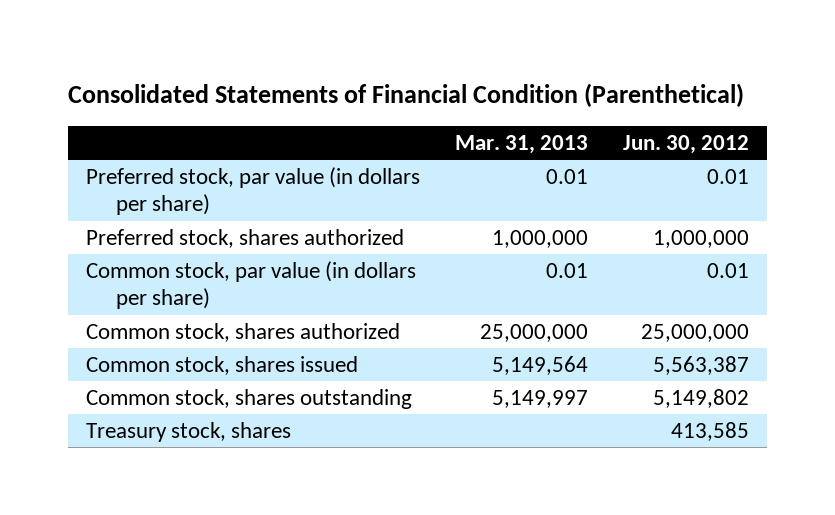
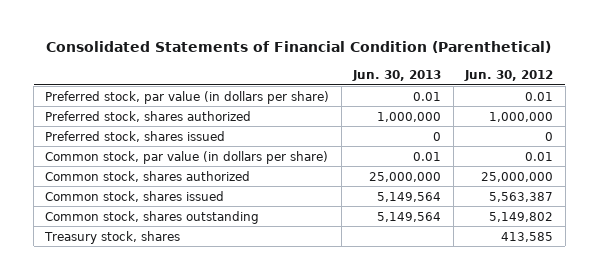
- | Mar. 31, 2013 | Jun. 30, 2012
+ | Jun. 30, 2013 | Jun. 30, 2012
+ Preferred stock, shares issued | 0 | 0

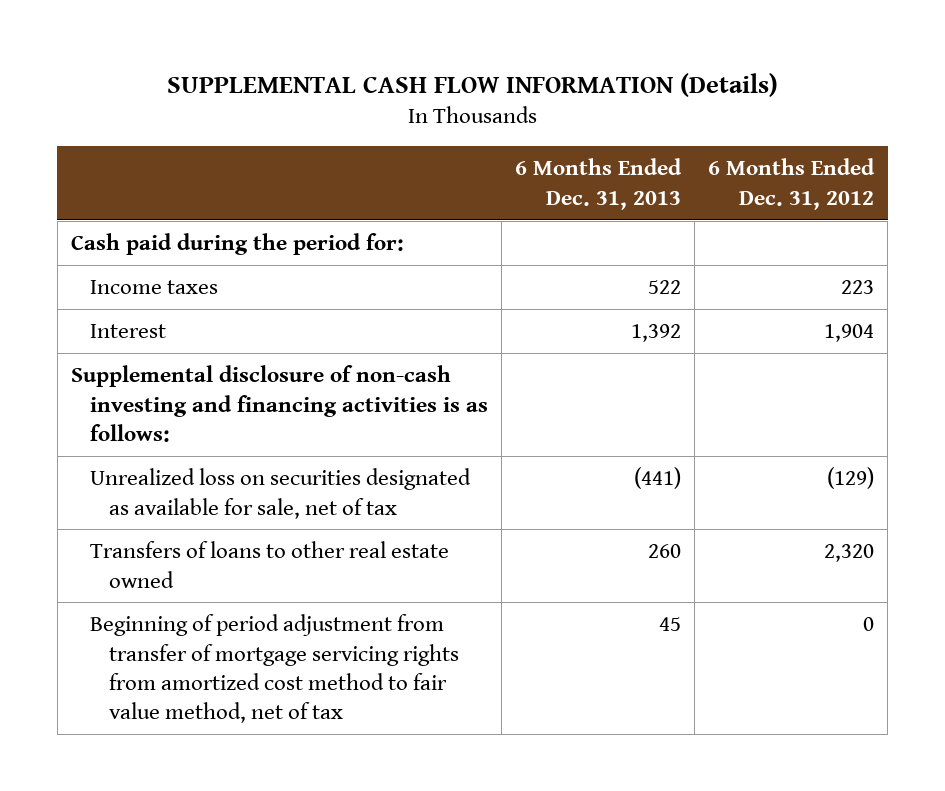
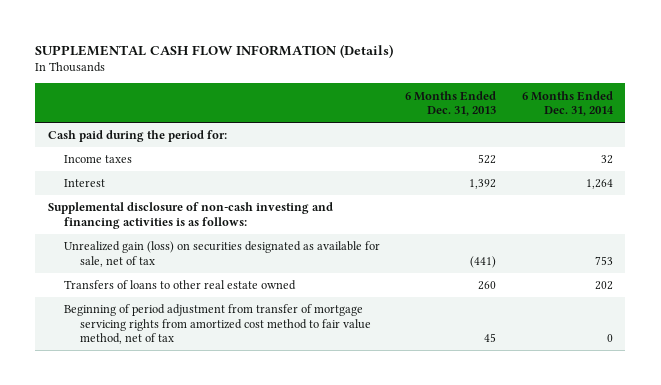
- | 6 Months Ended Dec. 31, 2013 | 6 Months Ended Dec. 31, 2012
+ | 6 Months Ended Dec. 31, 2013 | 6 Months Ended Dec. 31, 2014
- Unrealized loss on securities designated as available for sale, net of tax | (441) | (129)
+ Unrealized gain (loss) on securities designated as available for sale, net of tax | (441) | 753

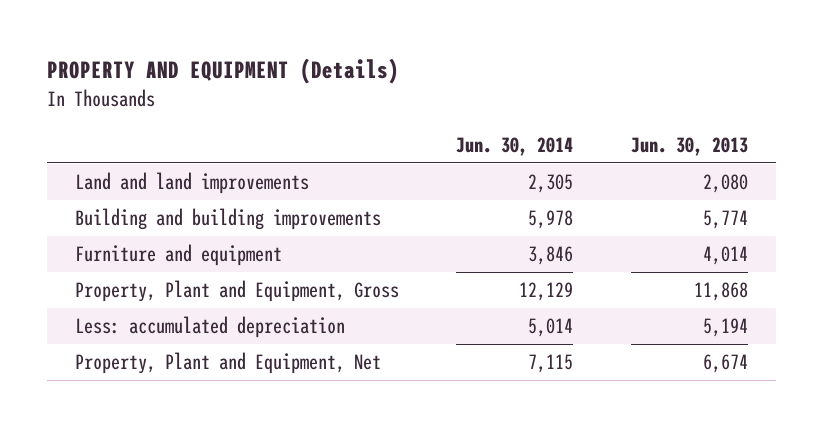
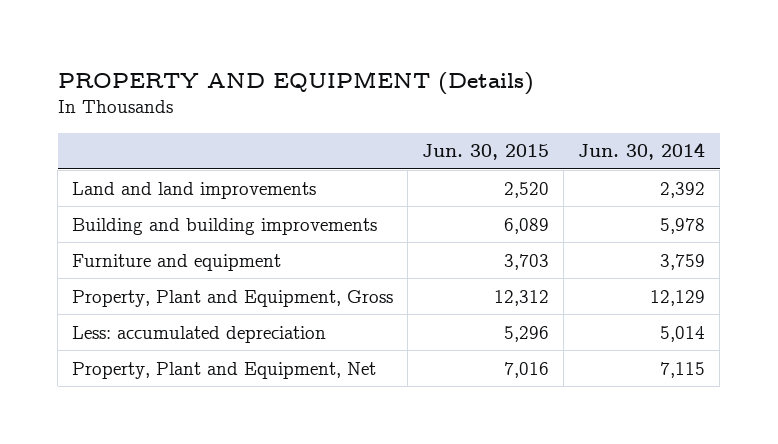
- | Jun. 30, 2014 | Jun. 30, 2013
+ | Jun. 30, 2015 | Jun. 30, 2014
- Land and land improvements | 2,305 | 2,080
+ Land and land improvements | 2,520 | 2,392
- Furniture and equipment | 3,846 | 4,014
+ Furniture and equipment | 3,703 | 3,759

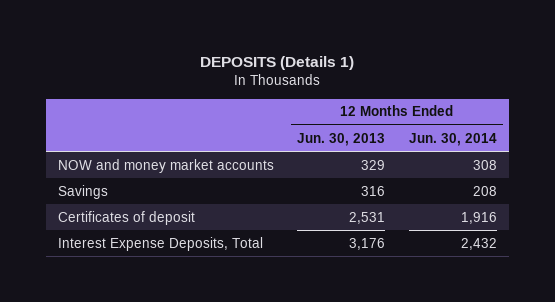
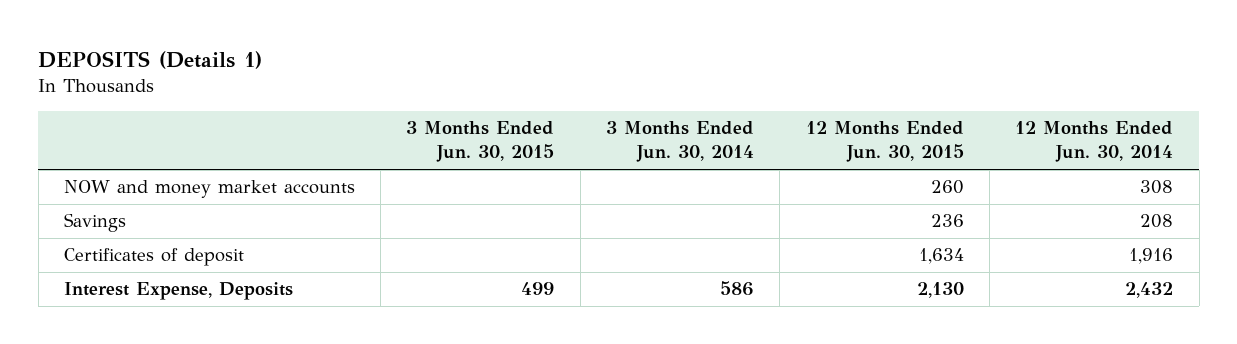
- | 12 Months Ended Jun. 30, 2013 | 12 Months Ended Jun. 30, 2014
+ | 3 Months Ended Jun. 30, 2015 | 3 Months Ended Jun. 30, 2014 | 12 Months Ended Jun. 30, 2015 | 12 Months Ended Jun. 30, 2014
- Interest Expense Deposits, Total | 3,176 | 2,432
+ Interest Expense, Deposits | 499 | 586 | 2,130 | 2,432

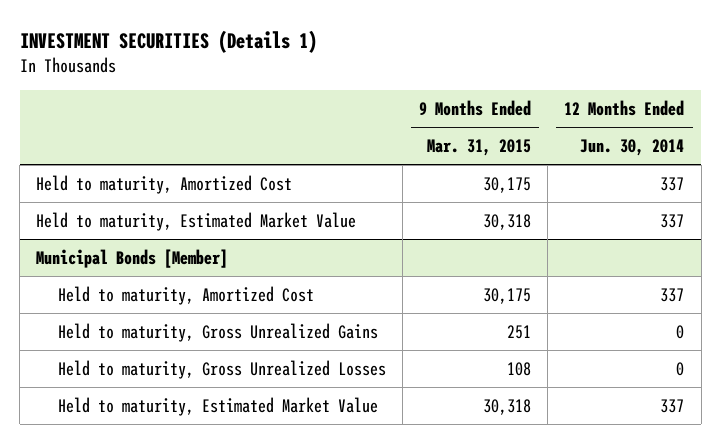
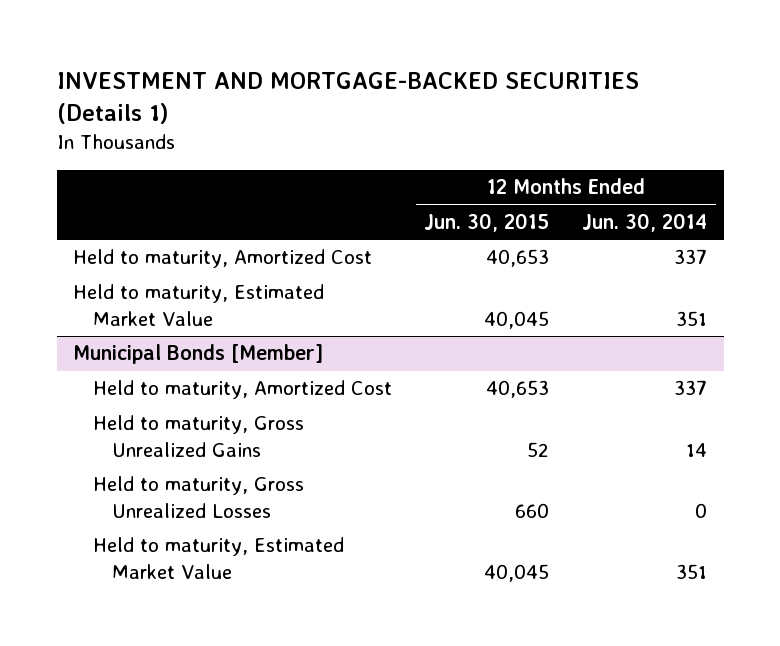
- INVESTMENT SECURITIES (Details 1)
+ INVESTMENT AND MORTGAGE-BACKED SECURITIES (Details 1)
- | 9 Months Ended Mar. 31, 2015 | 12 Months Ended Jun. 30, 2014
+ | 12 Months Ended Jun. 30, 2015 | 12 Months Ended Jun. 30, 2014
- Held to maturity, Estimated Market Value | 30,318 | 337
+ Held to maturity, Estimated Market Value | 40,045 | 351
@ Municipal Bonds [Member]
- Held to maturity, Gross Unrealized Gains | 251 | 0
+ Held to maturity, Gross Unrealized Gains | 52 | 14
- Held to maturity, Estimated Market Value | 30,318 | 337
+ Held to maturity, Estimated Market Value | 40,045 | 351

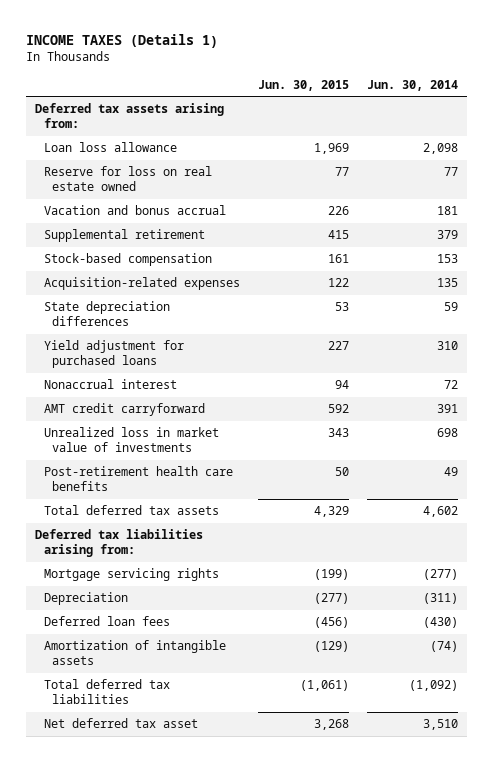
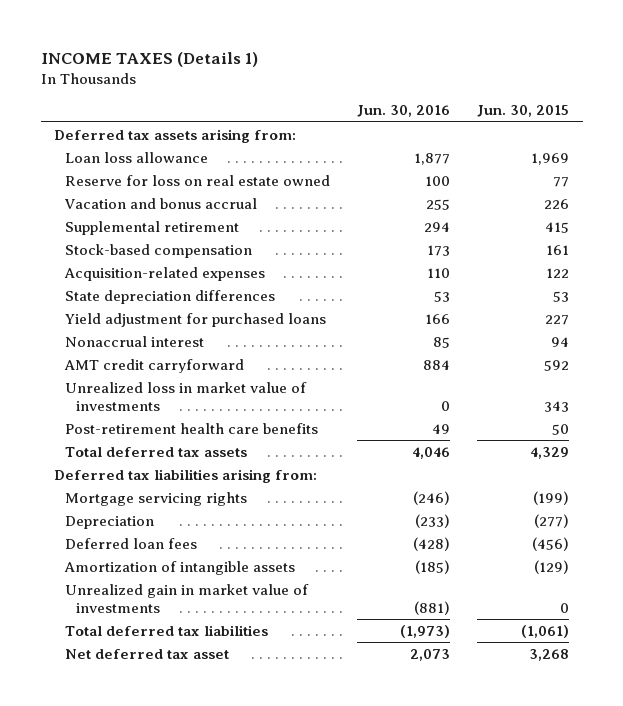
- | Jun. 30, 2015 | Jun. 30, 2014
+ | Jun. 30, 2016 | Jun. 30, 2015
+ Unrealized gain in market value of investments | (881) | 0

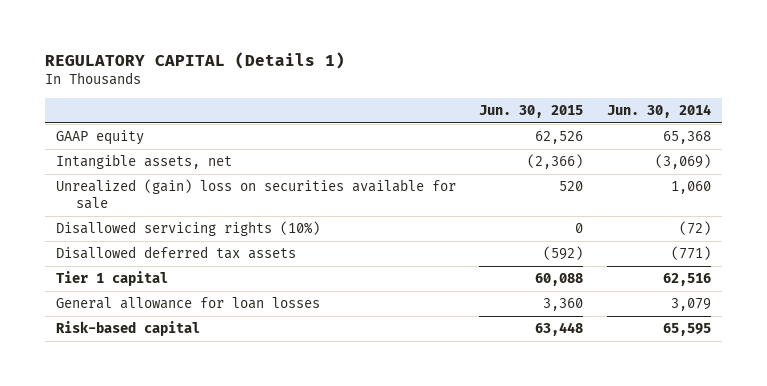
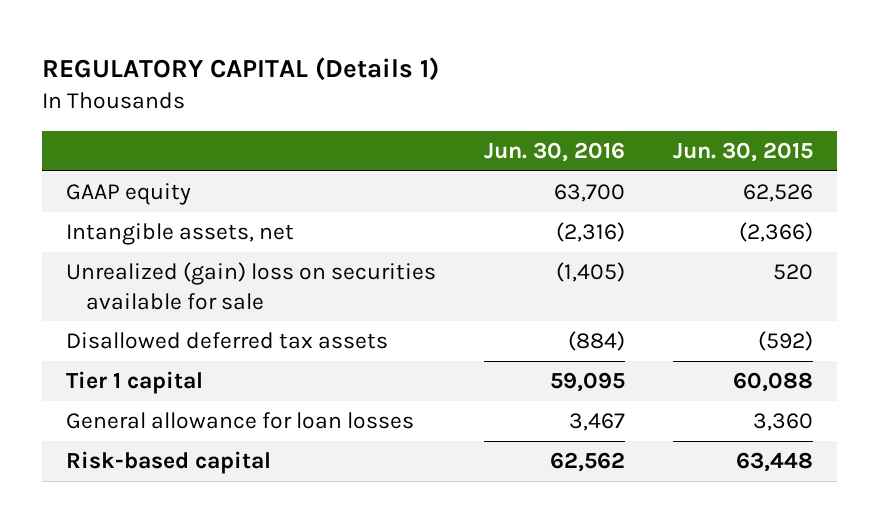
- | Jun. 30, 2015 | Jun. 30, 2014
+ | Jun. 30, 2016 | Jun. 30, 2015
- Disallowed servicing rights (10%) | 0 | (72)

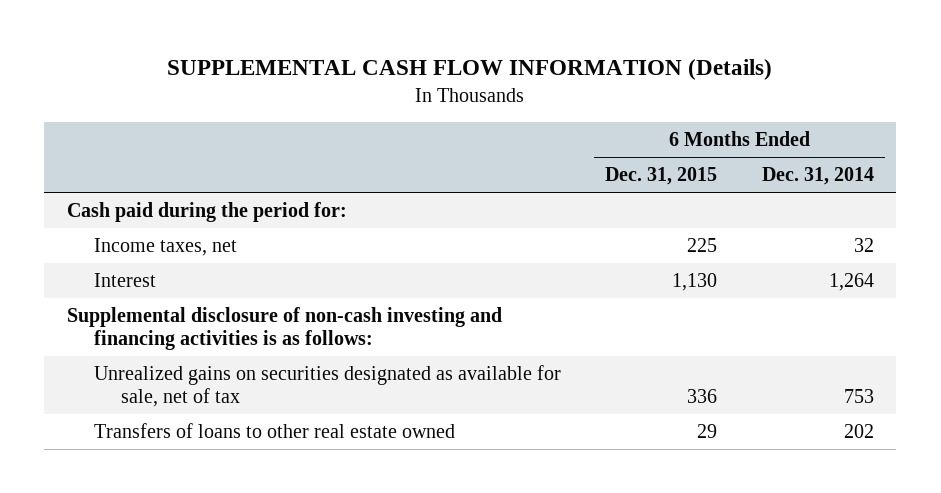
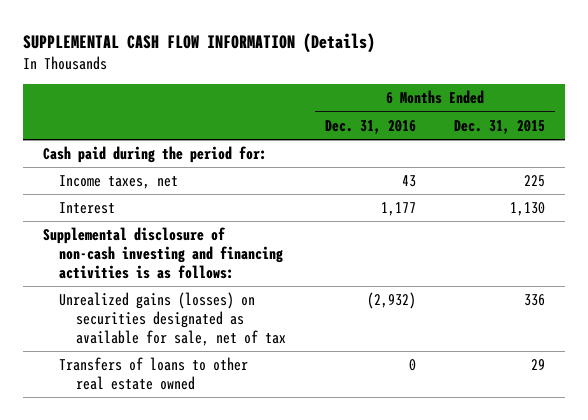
- | 6 Months Ended Dec. 31, 2015 | 6 Months Ended Dec. 31, 2014
+ | 6 Months Ended Dec. 31, 2016 | 6 Months Ended Dec. 31, 2015
- Unrealized gains on securities designated as available for sale, net of tax | 336 | 753
+ Unrealized gains (losses) on securities designated as available for sale, net of tax | (2,932) | 336

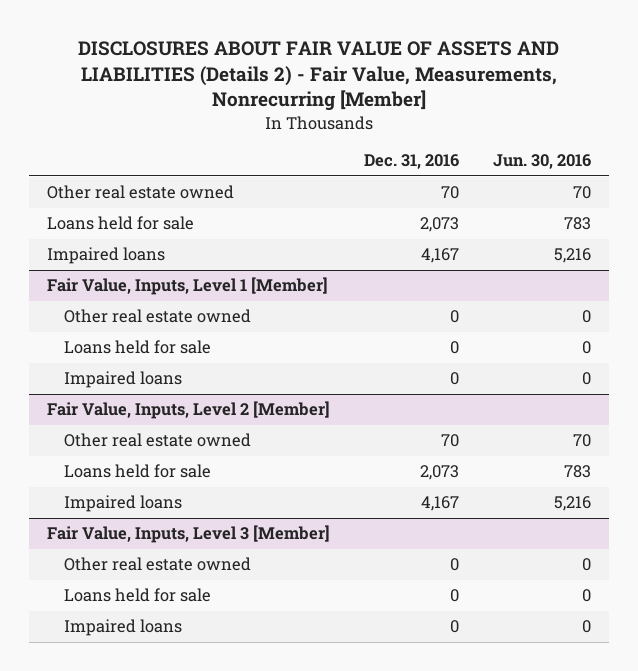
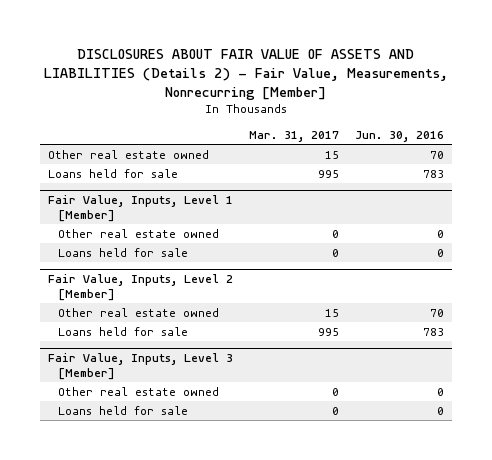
- | Dec. 31, 2016 | Jun. 30, 2016
+ | Mar. 31, 2017 | Jun. 30, 2016
- Impaired loans | 4,167 | 5,216
@ Fair Value, Inputs, Level 1 [Member]
- Impaired loans | 0 | 0
@ Fair Value, Inputs, Level 2 [Member]
- Impaired loans | 4,167 | 5,216
@ Fair Value, Inputs, Level 3 [Member]
- Impaired loans | 0 | 0

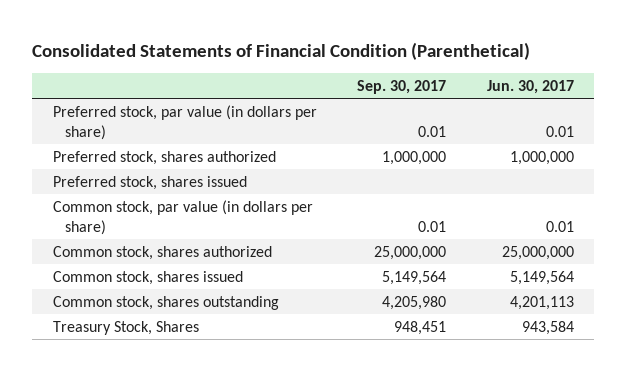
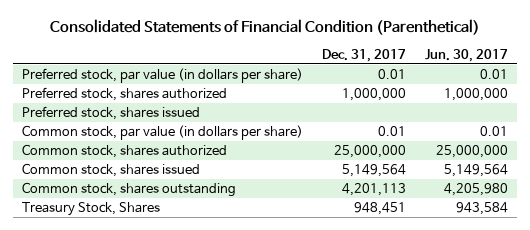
- | Sep. 30, 2017 | Jun. 30, 2017
+ | Dec. 31, 2017 | Jun. 30, 2017
- Common stock, shares outstanding | 4,205,980 | 4,201,113
+ Common stock, shares outstanding | 4,201,113 | 4,205,980

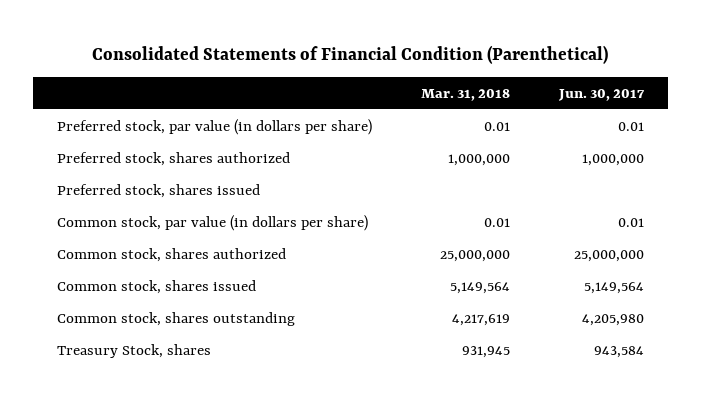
- | Dec. 31, 2017 | Jun. 30, 2017
+ | Mar. 31, 2018 | Jun. 30, 2017
- Treasury Stock, Shares | 948,451 | 943,584
+ Treasury Stock, shares | 931,945 | 943,584

